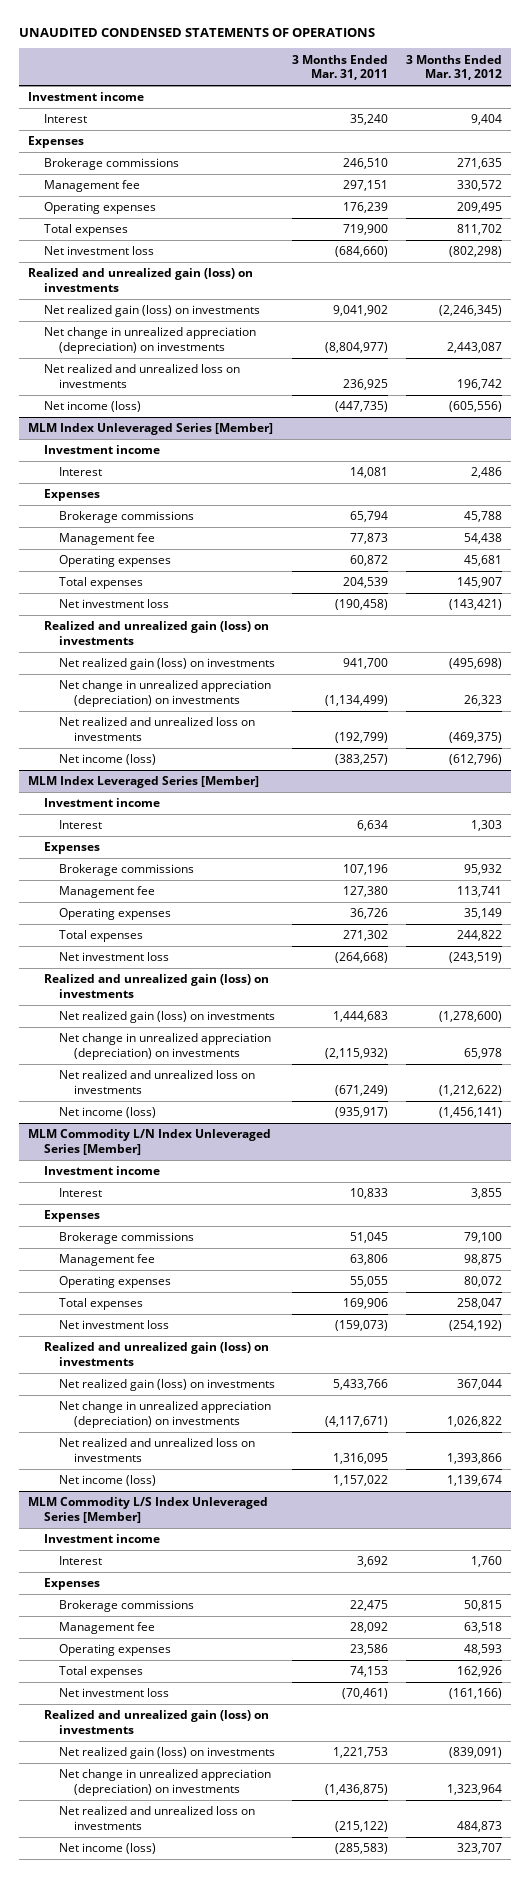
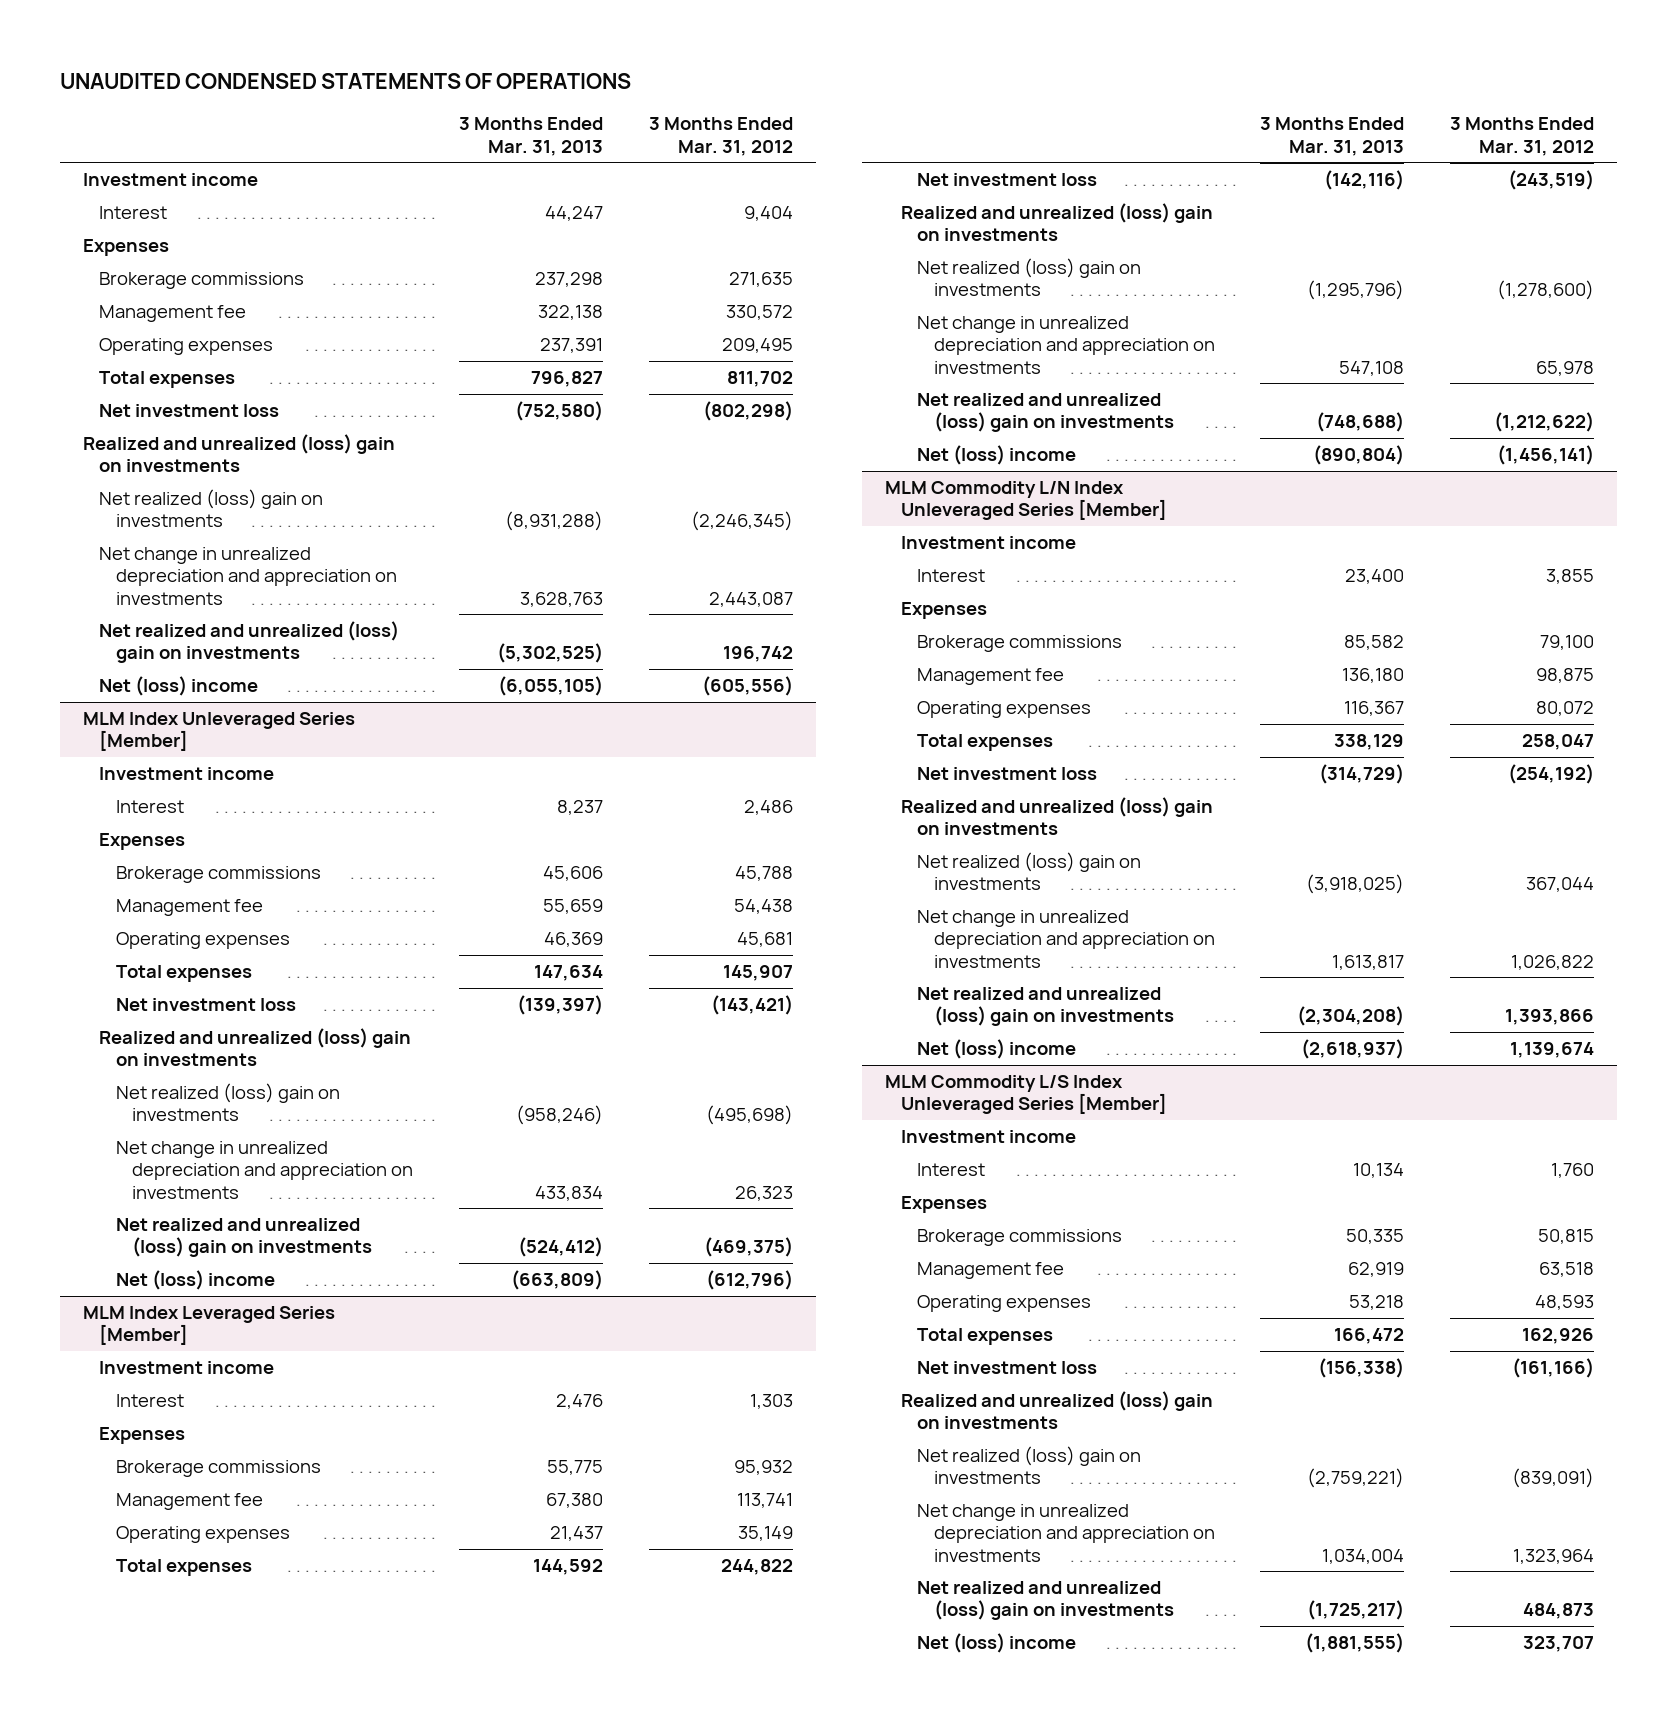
- | 3 Months Ended Mar. 31, 2011 | 3 Months Ended Mar. 31, 2012
+ | 3 Months Ended Mar. 31, 2013 | 3 Months Ended Mar. 31, 2012
- Realized and unrealized gain (loss) on investments
- Net realized gain (loss) on investments | 9,041,902 | (2,246,345)
- Net change in unrealized appreciation (depreciation) on investments | (8,804,977) | 2,443,087
- Net realized and unrealized loss on investments | 236,925 | 196,742
- Net income (loss) | (447,735) | (605,556)
+ Realized and unrealized (loss) gain on investments
+ Net realized (loss) gain on investments | (8,931,288) | (2,246,345)
+ Net change in unrealized depreciation and appreciation on investments | 3,628,763 | 2,443,087
+ Net realized and unrealized (loss) gain on investments | (5,302,525) | 196,742
+ Net (loss) income | (6,055,105) | (605,556)
@ MLM Index Unleveraged Series [Member]
- Realized and unrealized gain (loss) on investments
- Net realized gain (loss) on investments | 941,700 | (495,698)
- Net change in unrealized appreciation (depreciation) on investments | (1,134,499) | 26,323
- Net realized and unrealized loss on investments | (192,799) | (469,375)
- Net income (loss) | (383,257) | (612,796)
+ Realized and unrealized (loss) gain on investments
+ Net realized (loss) gain on investments | (958,246) | (495,698)
+ Net change in unrealized depreciation and appreciation on investments | 433,834 | 26,323
+ Net realized and unrealized (loss) gain on investments | (524,412) | (469,375)
+ Net (loss) income | (663,809) | (612,796)
@ MLM Index Leveraged Series [Member]
- Realized and unrealized gain (loss) on investments
- Net realized gain (loss) on investments | 1,444,683 | (1,278,600)
- Net change in unrealized appreciation (depreciation) on investments | (2,115,932) | 65,978
- Net realized and unrealized loss on investments | (671,249) | (1,212,622)
- Net income (loss) | (935,917) | (1,456,141)
+ Realized and unrealized (loss) gain on investments
+ Net realized (loss) gain on investments | (1,295,796) | (1,278,600)
+ Net change in unrealized depreciation and appreciation on investments | 547,108 | 65,978
+ Net realized and unrealized (loss) gain on investments | (748,688) | (1,212,622)
+ Net (loss) income | (890,804) | (1,456,141)
@ MLM Commodity L/N Index Unleveraged Series [Member]
- Realized and unrealized gain (loss) on investments
- Net realized gain (loss) on investments | 5,433,766 | 367,044
- Net change in unrealized appreciation (depreciation) on investments | (4,117,671) | 1,026,822
- Net realized and unrealized loss on investments | 1,316,095 | 1,393,866
- Net income (loss) | 1,157,022 | 1,139,674
+ Realized and unrealized (loss) gain on investments
+ Net realized (loss) gain on investments | (3,918,025) | 367,044
+ Net change in unrealized depreciation and appreciation on investments | 1,613,817 | 1,026,822
+ Net realized and unrealized (loss) gain on investments | (2,304,208) | 1,393,866
+ Net (loss) income | (2,618,937) | 1,139,674
@ MLM Commodity L/S Index Unleveraged Series [Member]
- Realized and unrealized gain (loss) on investments
- Net realized gain (loss) on investments | 1,221,753 | (839,091)
- Net change in unrealized appreciation (depreciation) on investments | (1,436,875) | 1,323,964
- Net realized and unrealized loss on investments | (215,122) | 484,873
- Net income (loss) | (285,583) | 323,707
+ Realized and unrealized (loss) gain on investments
+ Net realized (loss) gain on investments | (2,759,221) | (839,091)
+ Net change in unrealized depreciation and appreciation on investments | 1,034,004 | 1,323,964
+ Net realized and unrealized (loss) gain on investments | (1,725,217) | 484,873
+ Net (loss) income | (1,881,555) | 323,707

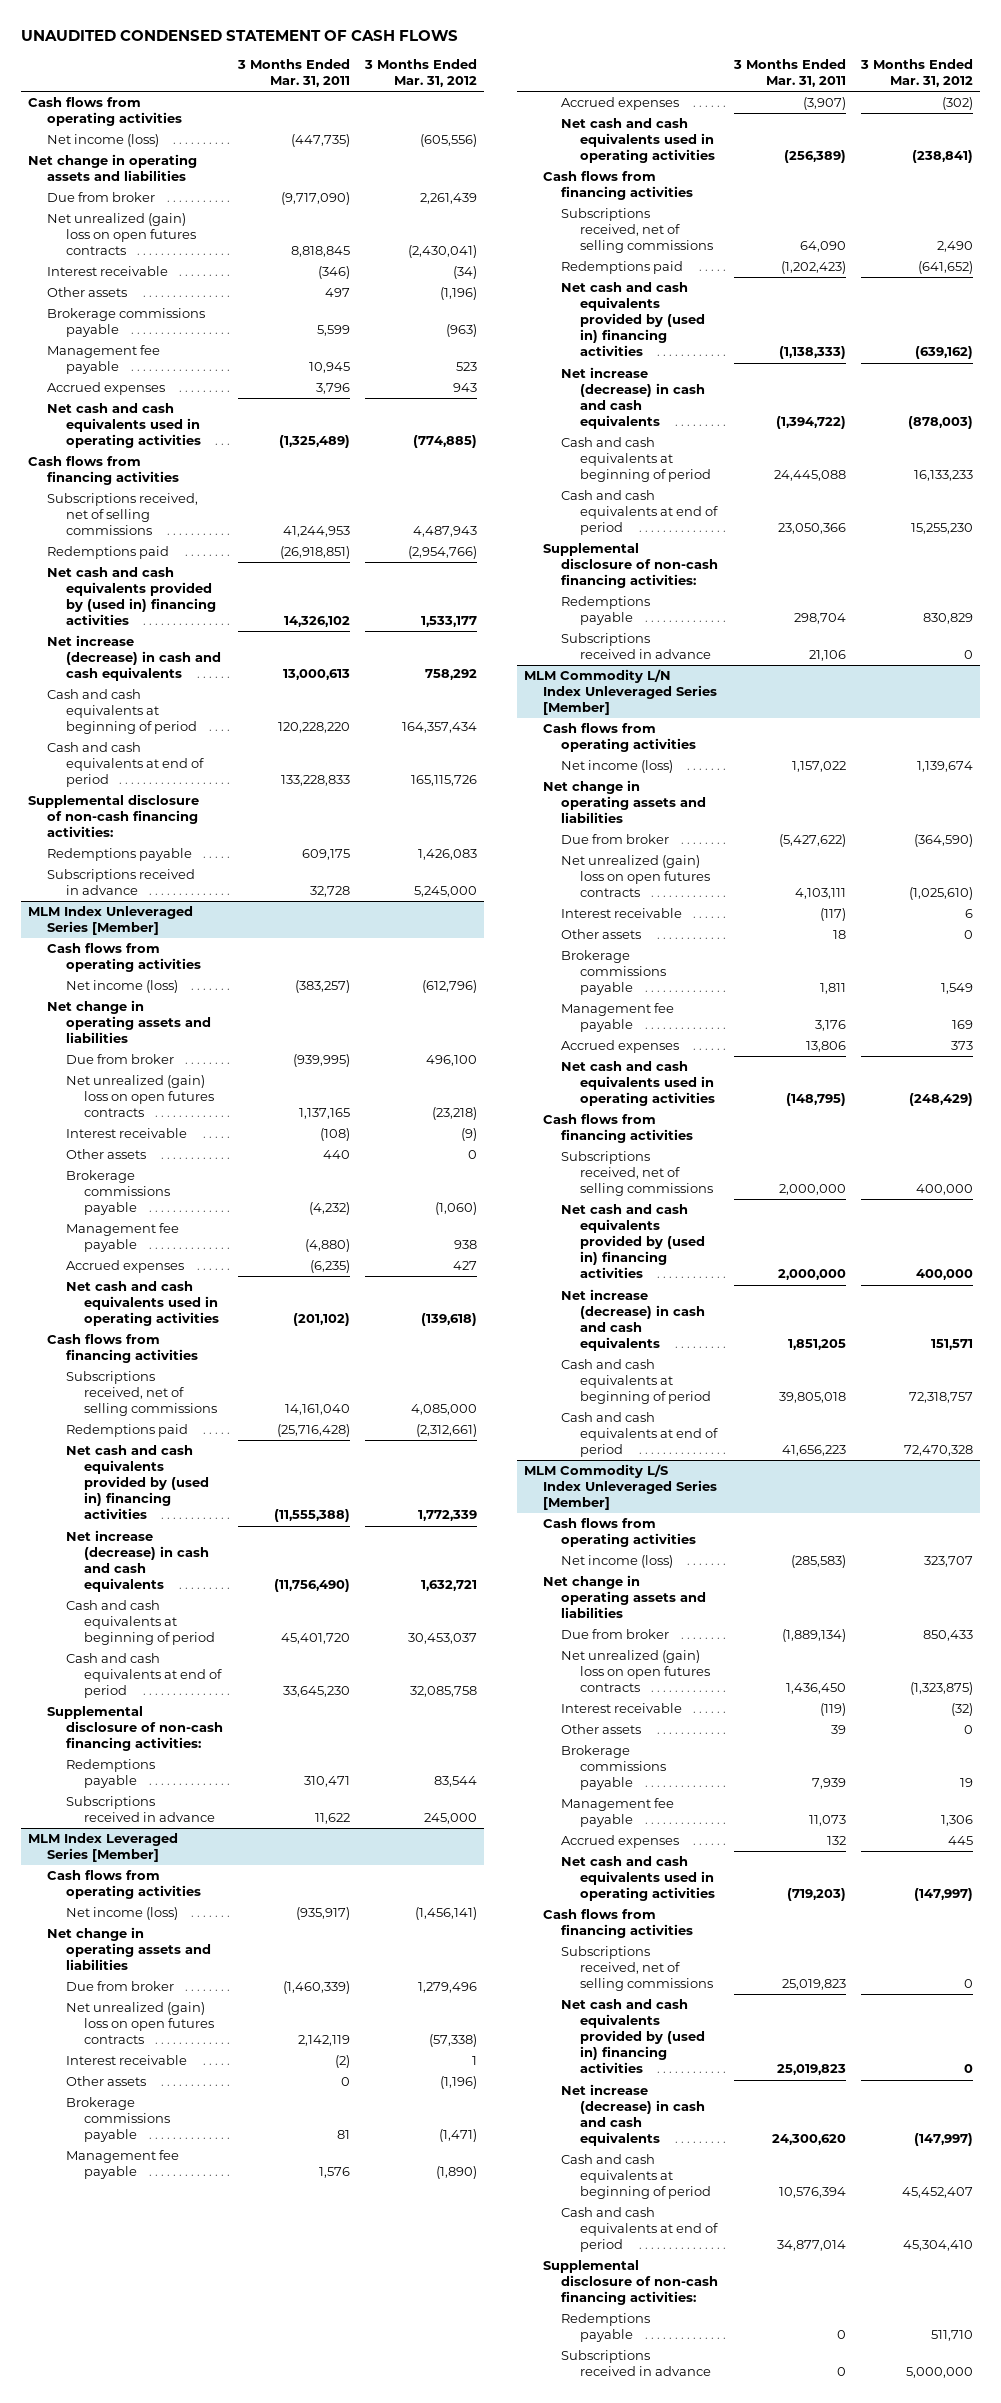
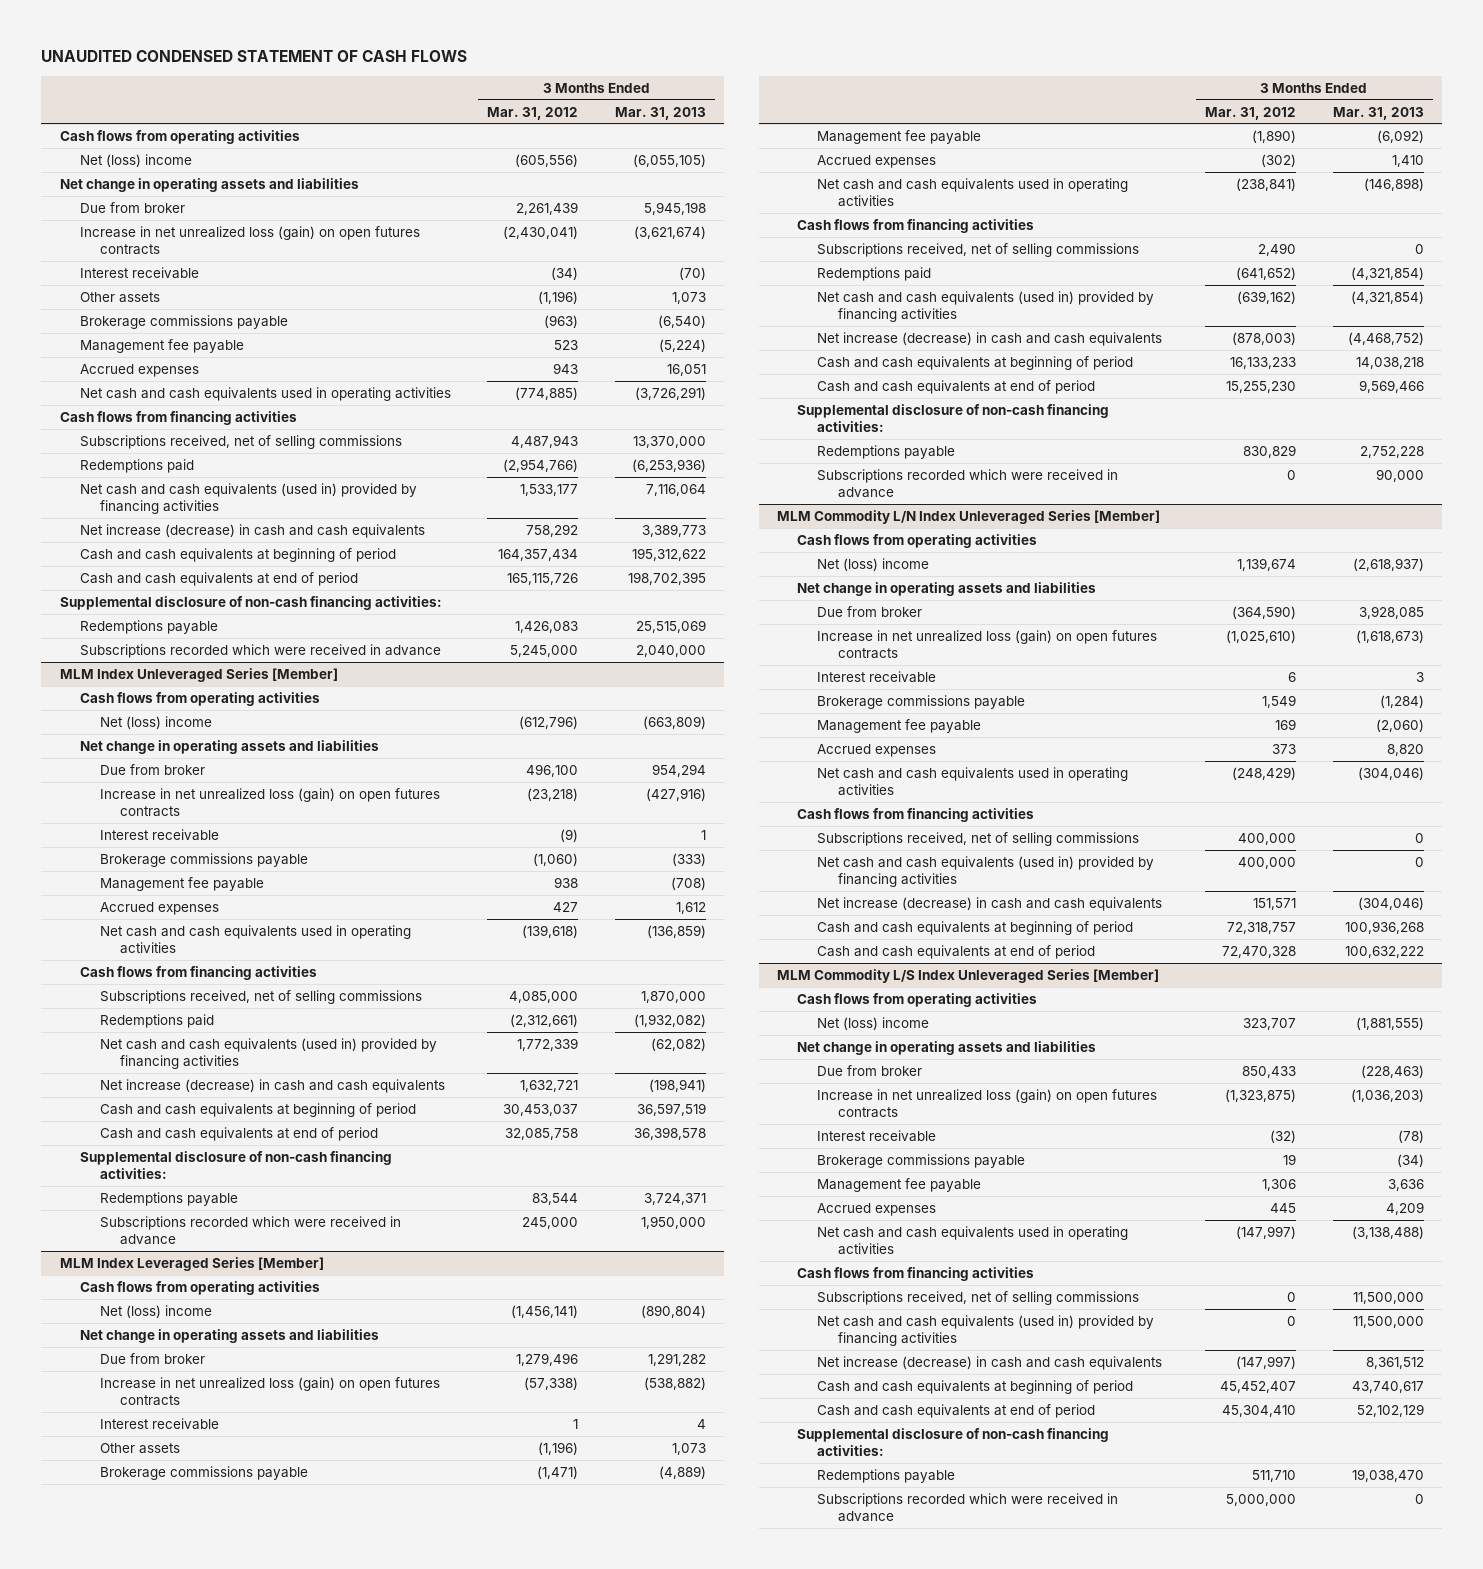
- | 3 Months Ended Mar. 31, 2011 | 3 Months Ended Mar. 31, 2012
+ | 3 Months Ended Mar. 31, 2012 | 3 Months Ended Mar. 31, 2013
- Net income (loss) | (447,735) | (605,556)
+ Net (loss) income | (605,556) | (6,055,105)
- Net unrealized (gain) loss on open futures contracts | 8,818,845 | (2,430,041)
+ Increase in net unrealized loss (gain) on open futures contracts | (2,430,041) | (3,621,674)
- Net cash and cash equivalents provided by (used in) financing activities | 14,326,102 | 1,533,177
+ Net cash and cash equivalents (used in) provided by financing activities | 1,533,177 | 7,116,064
- Subscriptions received in advance | 32,728 | 5,245,000
+ Subscriptions recorded which were received in advance | 5,245,000 | 2,040,000
@ MLM Index Unleveraged Series [Member]
- Net income (loss) | (383,257) | (612,796)
+ Net (loss) income | (612,796) | (663,809)
- Net unrealized (gain) loss on open futures contracts | 1,137,165 | (23,218)
+ Increase in net unrealized loss (gain) on open futures contracts | (23,218) | (427,916)
- Other assets | 440 | 0
- Net cash and cash equivalents provided by (used in) financing activities | (11,555,388) | 1,772,339
+ Net cash and cash equivalents (used in) provided by financing activities | 1,772,339 | (62,082)
- Subscriptions received in advance | 11,622 | 245,000
+ Subscriptions recorded which were received in advance | 245,000 | 1,950,000
@ MLM Index Leveraged Series [Member]
- Net income (loss) | (935,917) | (1,456,141)
+ Net (loss) income | (1,456,141) | (890,804)
- Net unrealized (gain) loss on open futures contracts | 2,142,119 | (57,338)
+ Increase in net unrealized loss (gain) on open futures contracts | (57,338) | (538,882)
- Net cash and cash equivalents provided by (used in) financing activities | (1,138,333) | (639,162)
+ Net cash and cash equivalents (used in) provided by financing activities | (639,162) | (4,321,854)
- Subscriptions received in advance | 21,106 | 0
+ Subscriptions recorded which were received in advance | 0 | 90,000
@ MLM Commodity L/N Index Unleveraged Series [Member]
- Net income (loss) | 1,157,022 | 1,139,674
+ Net (loss) income | 1,139,674 | (2,618,937)
- Net unrealized (gain) loss on open futures contracts | 4,103,111 | (1,025,610)
+ Increase in net unrealized loss (gain) on open futures contracts | (1,025,610) | (1,618,673)
- Other assets | 18 | 0
- Net cash and cash equivalents provided by (used in) financing activities | 2,000,000 | 400,000
+ Net cash and cash equivalents (used in) provided by financing activities | 400,000 | 0
@ MLM Commodity L/S Index Unleveraged Series [Member]
- Net income (loss) | (285,583) | 323,707
+ Net (loss) income | 323,707 | (1,881,555)
- Net unrealized (gain) loss on open futures contracts | 1,436,450 | (1,323,875)
+ Increase in net unrealized loss (gain) on open futures contracts | (1,323,875) | (1,036,203)
- Other assets | 39 | 0
- Net cash and cash equivalents provided by (used in) financing activities | 25,019,823 | 0
+ Net cash and cash equivalents (used in) provided by financing activities | 0 | 11,500,000
- Subscriptions received in advance | 0 | 5,000,000
+ Subscriptions recorded which were received in advance | 5,000,000 | 0

